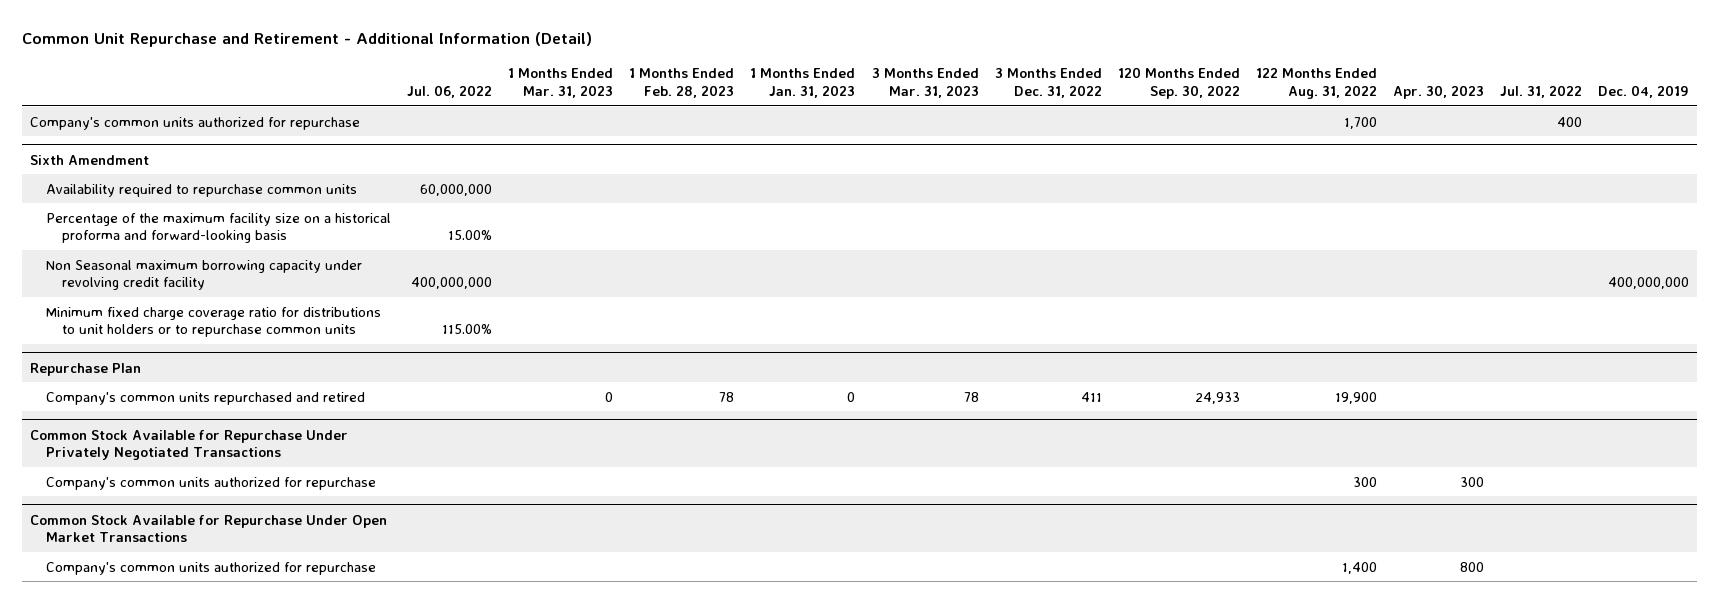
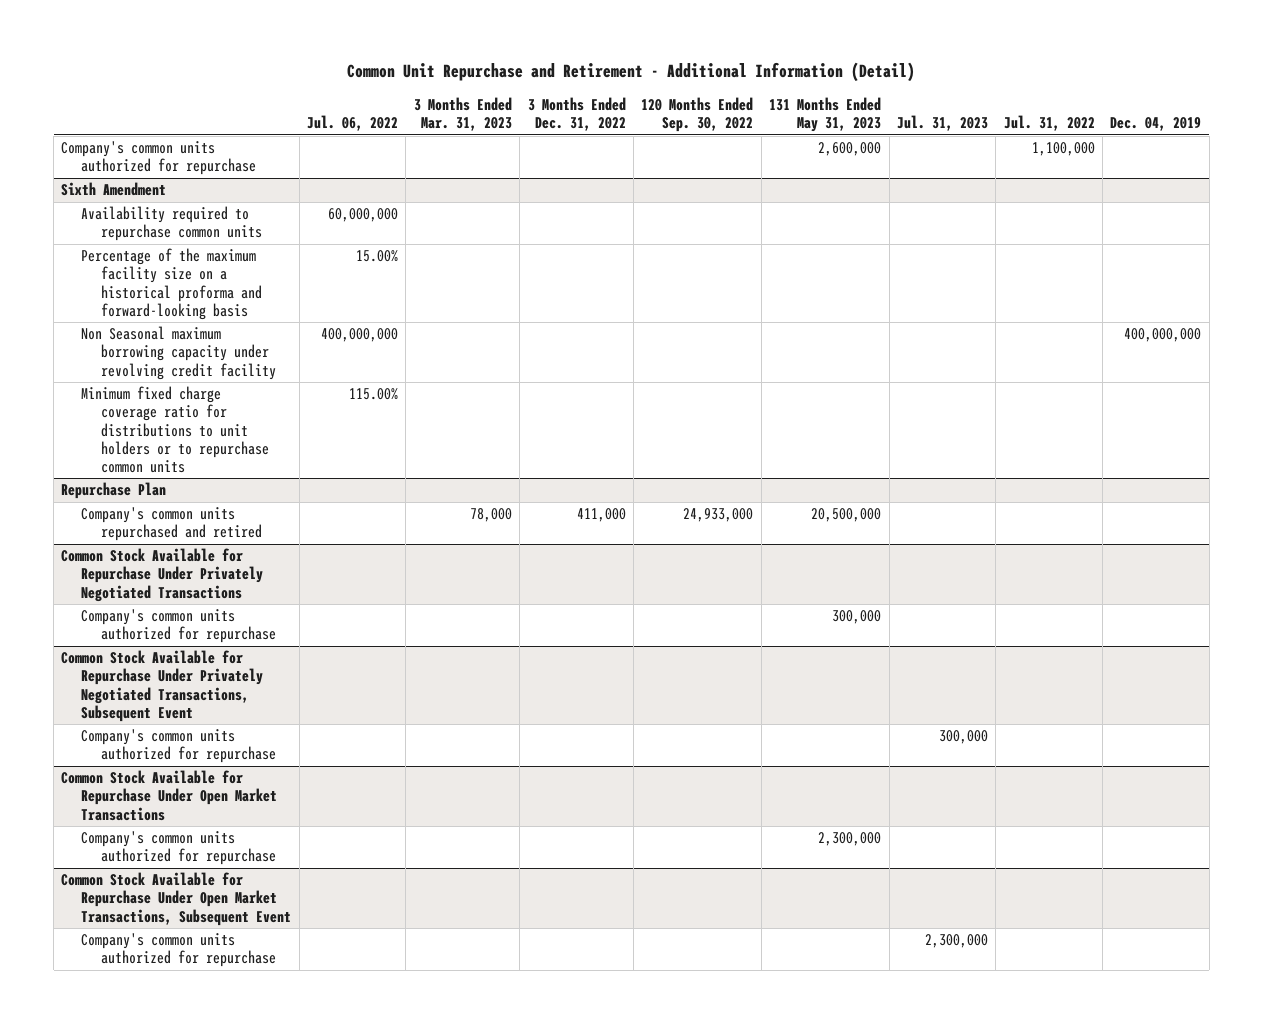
- | Jul. 06, 2022 | 1 Months Ended Mar. 31, 2023 | 1 Months Ended Feb. 28, 2023 | 1 Months Ended Jan. 31, 2023 | 3 Months Ended Mar. 31, 2023 | 3 Months Ended Dec. 31, 2022 | 120 Months Ended Sep. 30, 2022 | 122 Months Ended Aug. 31, 2022 | Apr. 30, 2023 | Jul. 31, 2022 | Dec. 04, 2019
+ | Jul. 06, 2022 | 3 Months Ended Mar. 31, 2023 | 3 Months Ended Dec. 31, 2022 | 120 Months Ended Sep. 30, 2022 | 131 Months Ended May 31, 2023 | Jul. 31, 2023 | Jul. 31, 2022 | Dec. 04, 2019
- Company's common units authorized for repurchase | | | | | | | | 1,700 | | 400 |
+ Company's common units authorized for repurchase | | | | | 2,600,000 | | 1,100,000 |
@ Repurchase Plan
- Company's common units repurchased and retired | | 0 | 78 | 0 | 78 | 411 | 24,933 | 19,900 | | |
+ Company's common units repurchased and retired | | 78,000 | 411,000 | 24,933,000 | 20,500,000 | | |
+ Common Stock Available for Repurchase Under Privately Negotiated Transactions, Subsequent Event
+ Company's common units authorized for repurchase | | | | | | 300,000 | |
+ Common Stock Available for Repurchase Under Open Market Transactions, Subsequent Event
+ Company's common units authorized for repurchase | | | | | | 2,300,000 | |

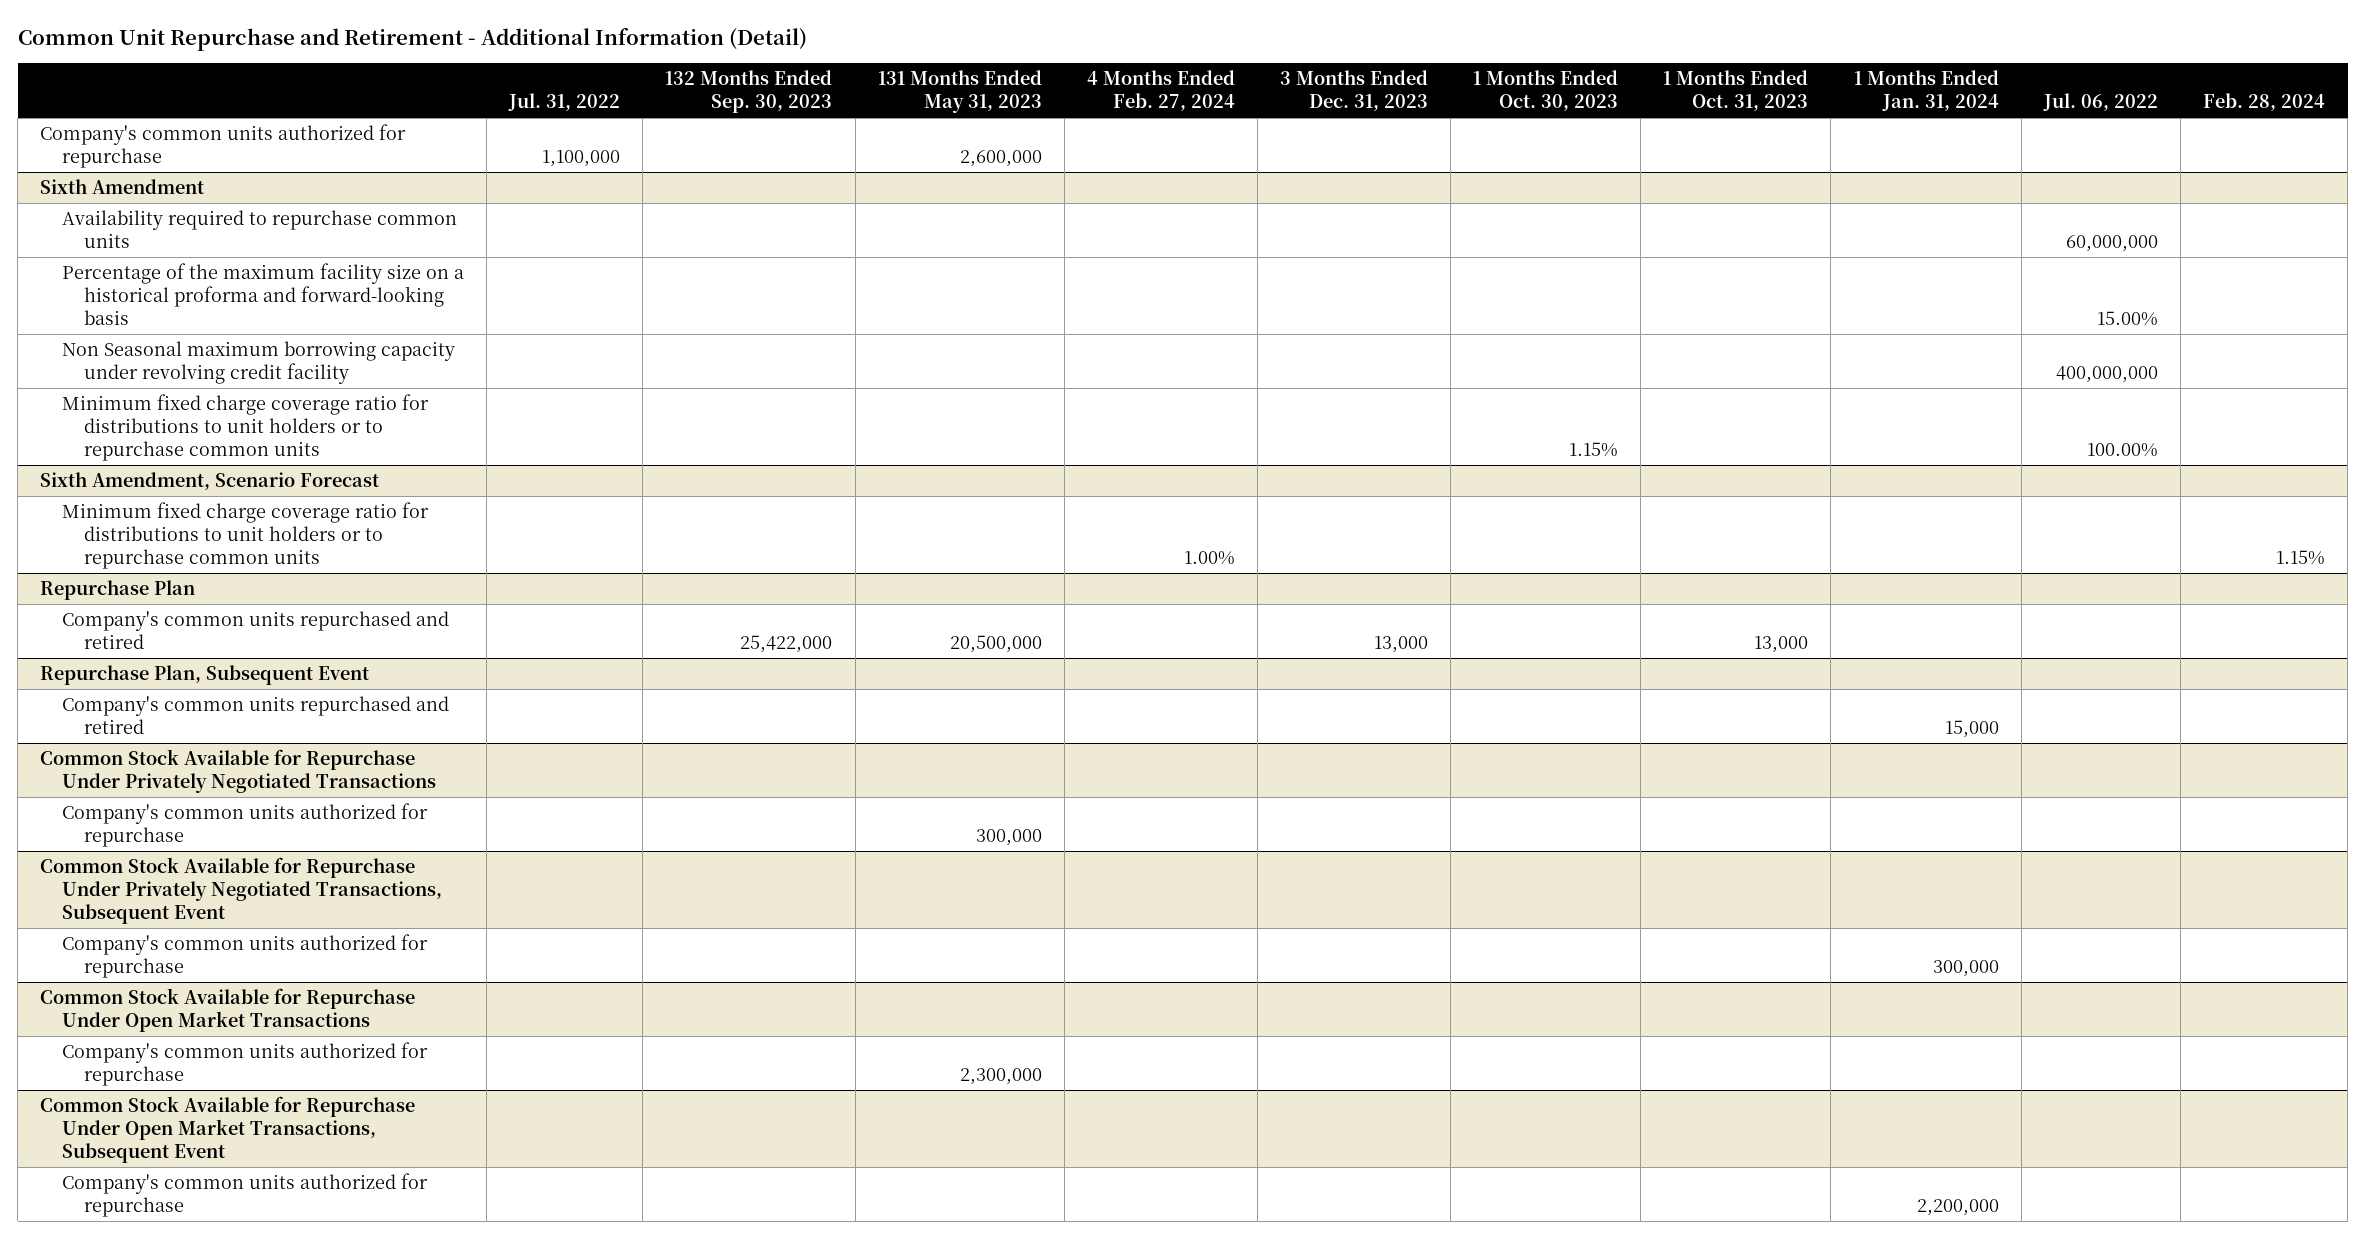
- | Jul. 06, 2022 | 3 Months Ended Mar. 31, 2023 | 3 Months Ended Dec. 31, 2022 | 120 Months Ended Sep. 30, 2022 | 131 Months Ended May 31, 2023 | Jul. 31, 2023 | Jul. 31, 2022 | Dec. 04, 2019
+ | Jul. 31, 2022 | 132 Months Ended Sep. 30, 2023 | 131 Months Ended May 31, 2023 | 4 Months Ended Feb. 27, 2024 | 3 Months Ended Dec. 31, 2023 | 1 Months Ended Oct. 30, 2023 | 1 Months Ended Oct. 31, 2023 | 1 Months Ended Jan. 31, 2024 | Jul. 06, 2022 | Feb. 28, 2024
@ Sixth Amendment
- Minimum fixed charge coverage ratio for distributions to unit holders or to repurchase common units | 115.00% | | | | | | |
+ Minimum fixed charge coverage ratio for distributions to unit holders or to repurchase common units | | | | | | 1.15% | | | 100.00% |
+ Sixth Amendment, Scenario Forecast
+ Minimum fixed charge coverage ratio for distributions to unit holders or to repurchase common units | | | | 1.00% | | | | | | 1.15%
+ Repurchase Plan, Subsequent Event
+ Company's common units repurchased and retired | | | | | | | | 15,000 | |

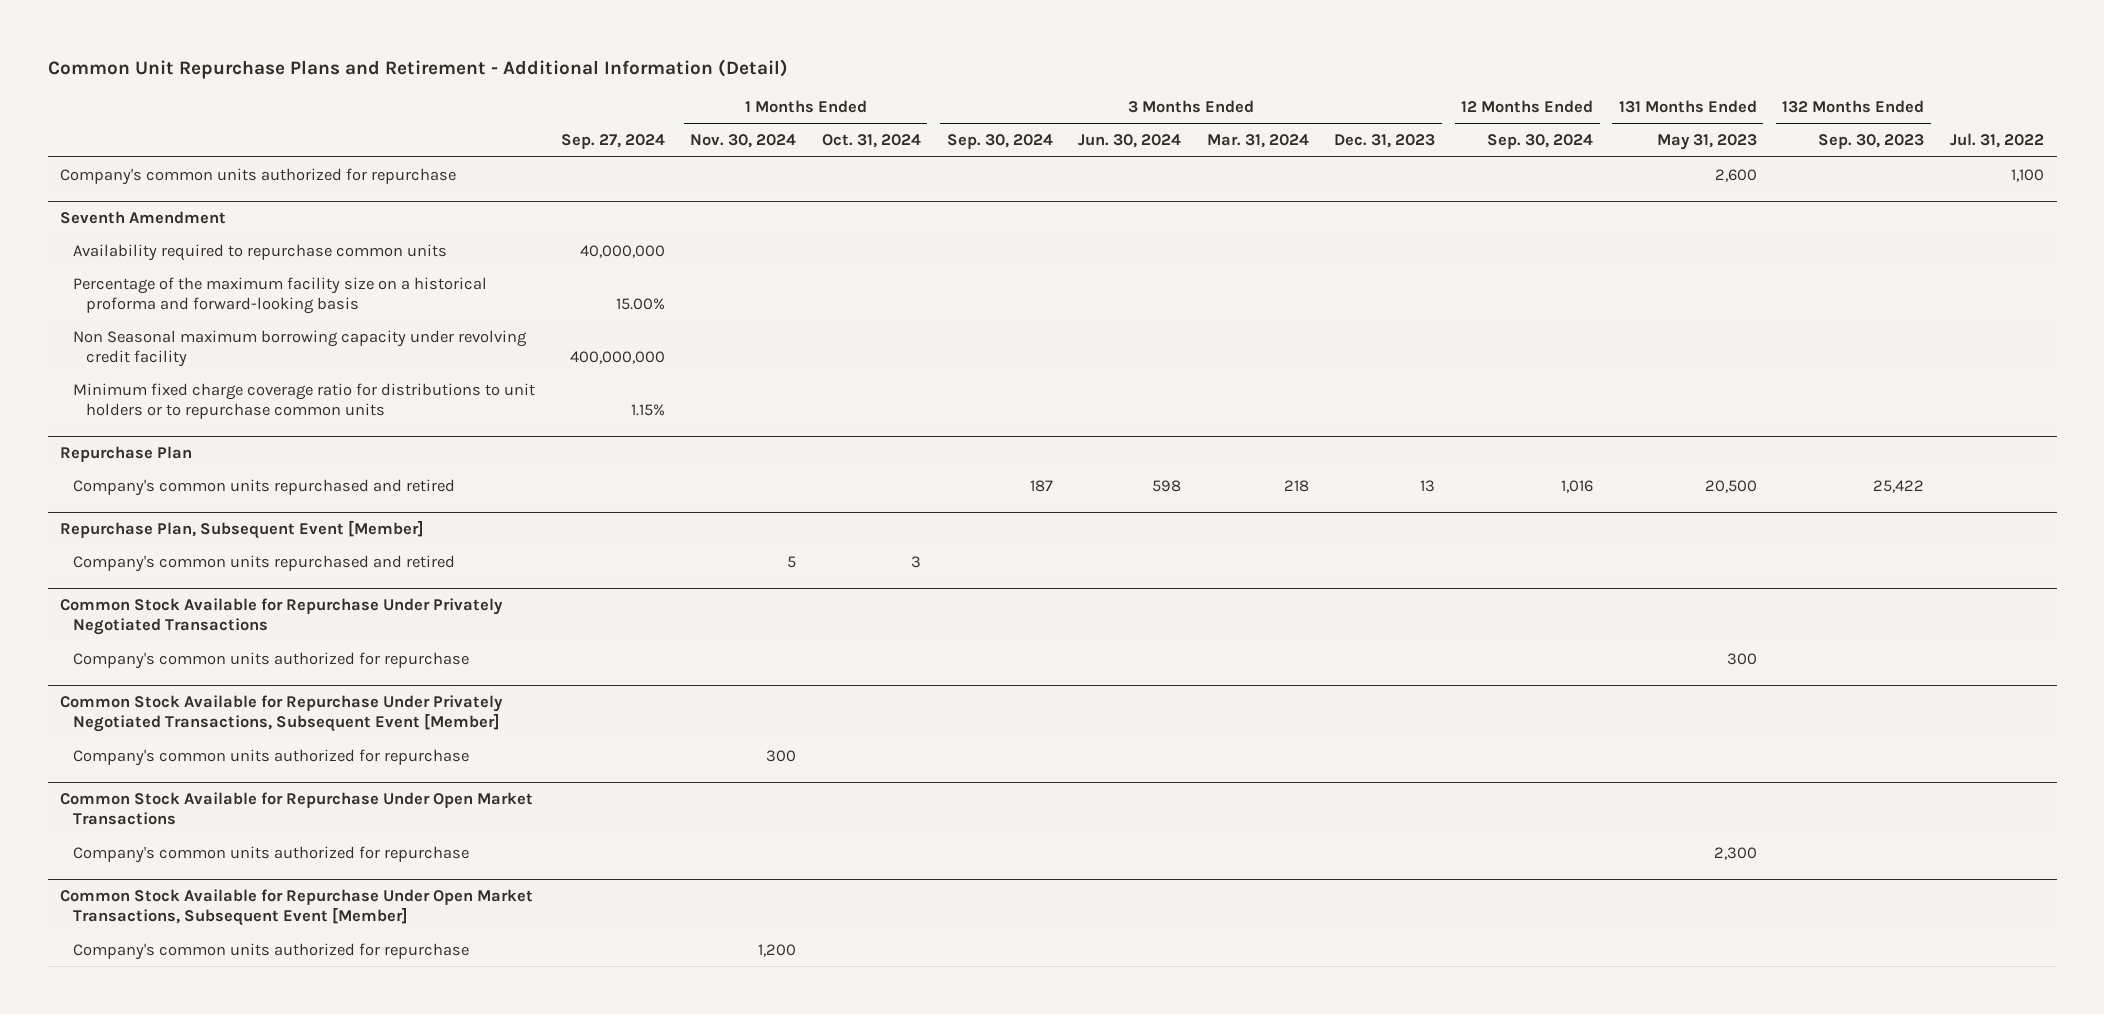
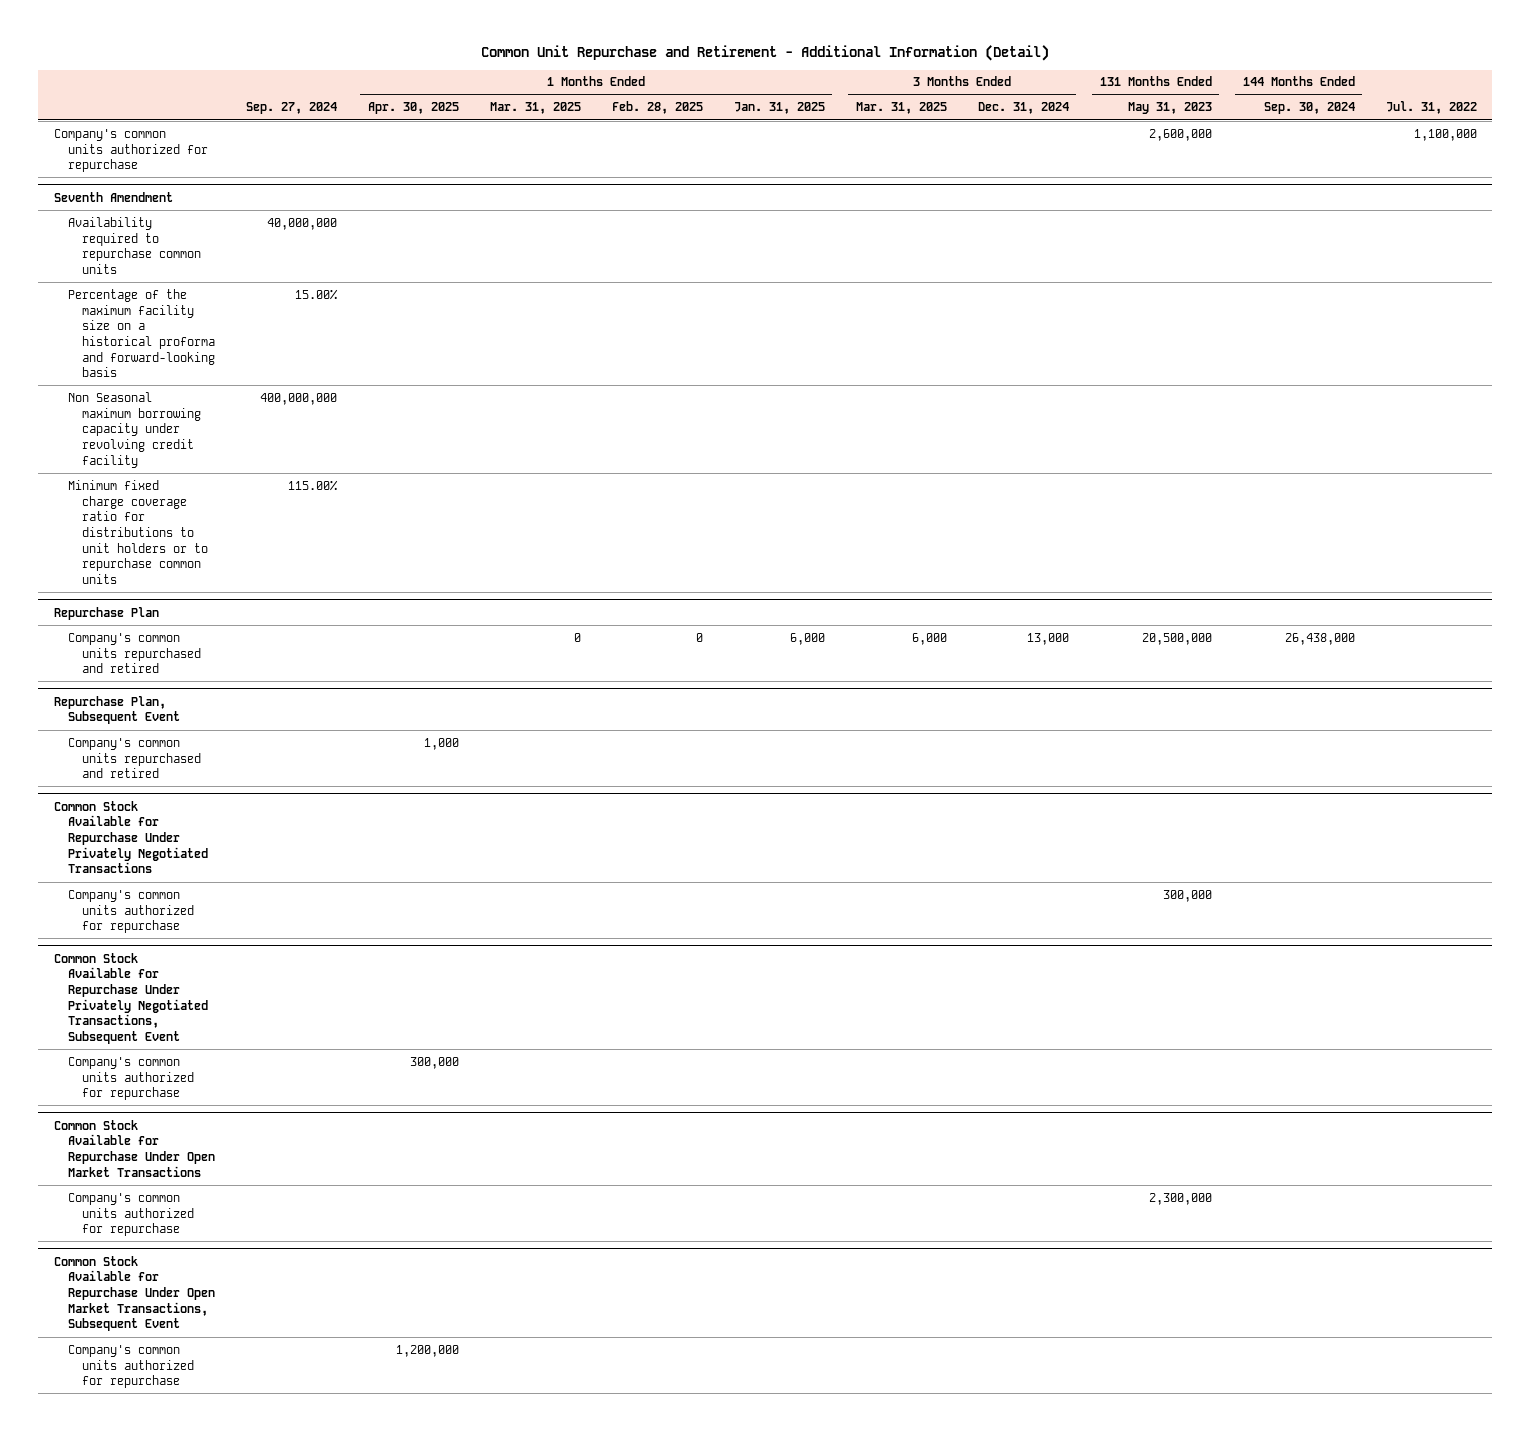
- Common Unit Repurchase Plans and Retirement - Additional Information (Detail)
+ Common Unit Repurchase and Retirement - Additional Information (Detail)
- | Sep. 27, 2024 | 1 Months Ended Nov. 30, 2024 | 1 Months Ended Oct. 31, 2024 | 3 Months Ended Sep. 30, 2024 | 3 Months Ended Jun. 30, 2024 | 3 Months Ended Mar. 31, 2024 | 3 Months Ended Dec. 31, 2023 | 12 Months Ended Sep. 30, 2024 | 131 Months Ended May 31, 2023 | 132 Months Ended Sep. 30, 2023 | Jul. 31, 2022
+ | Sep. 27, 2024 | 1 Months Ended Apr. 30, 2025 | 1 Months Ended Mar. 31, 2025 | 1 Months Ended Feb. 28, 2025 | 1 Months Ended Jan. 31, 2025 | 3 Months Ended Mar. 31, 2025 | 3 Months Ended Dec. 31, 2024 | 131 Months Ended May 31, 2023 | 144 Months Ended Sep. 30, 2024 | Jul. 31, 2022
- Company's common units authorized for repurchase | | | | | | | | | 2,600 | | 1,100
+ Company's common units authorized for repurchase | | | | | | | | 2,600,000 | | 1,100,000
@ Seventh Amendment
- Minimum fixed charge coverage ratio for distributions to unit holders or to repurchase common units | 1.15% | | | | | | | | | |
+ Minimum fixed charge coverage ratio for distributions to unit holders or to repurchase common units | 115.00% | | | | | | | | |
@ Repurchase Plan
- Company's common units repurchased and retired | | | | 187 | 598 | 218 | 13 | 1,016 | 20,500 | 25,422 |
- Repurchase Plan, Subsequent Event [Member]
@ Repurchase Plan
+ Company's common units repurchased and retired | | | 0 | 0 | 6,000 | 6,000 | 13,000 | 20,500,000 | 26,438,000 |
+ Repurchase Plan, Subsequent Event
@ Common Stock Available for Repurchase Under Privately Negotiated Transactions
- Company's common units authorized for repurchase | | | | | | | | | 300 | |
- Common Stock Available for Repurchase Under Privately Negotiated Transactions, Subsequent Event [Member]
@ Common Stock Available for Repurchase Under Privately Negotiated Transactions
+ Company's common units authorized for repurchase | | | | | | | | 300,000 | |
+ Common Stock Available for Repurchase Under Privately Negotiated Transactions, Subsequent Event
@ Common Stock Available for Repurchase Under Open Market Transactions
- Company's common units authorized for repurchase | | | | | | | | | 2,300 | |
- Common Stock Available for Repurchase Under Open Market Transactions, Subsequent Event [Member]
@ Common Stock Available for Repurchase Under Open Market Transactions
+ Company's common units authorized for repurchase | | | | | | | | 2,300,000 | |
+ Common Stock Available for Repurchase Under Open Market Transactions, Subsequent Event

